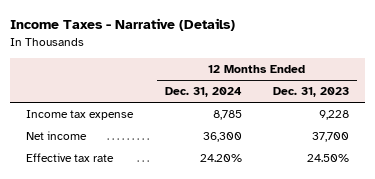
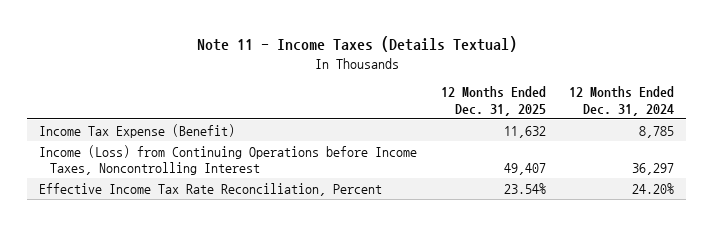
- Income Taxes - Narrative (Details)
+ Note 11 - Income Taxes (Details Textual)
- | 12 Months Ended Dec. 31, 2024 | 12 Months Ended Dec. 31, 2023
+ | 12 Months Ended Dec. 31, 2025 | 12 Months Ended Dec. 31, 2024
- Income tax expense | 8,785 | 9,228
- Net income | 36,300 | 37,700
- Effective tax rate | 24.20% | 24.50%
+ Income Tax Expense (Benefit) | 11,632 | 8,785
+ Income (Loss) from Continuing Operations before Income Taxes, Noncontrolling Interest | 49,407 | 36,297
+ Effective Income Tax Rate Reconciliation, Percent | 23.54% | 24.20%

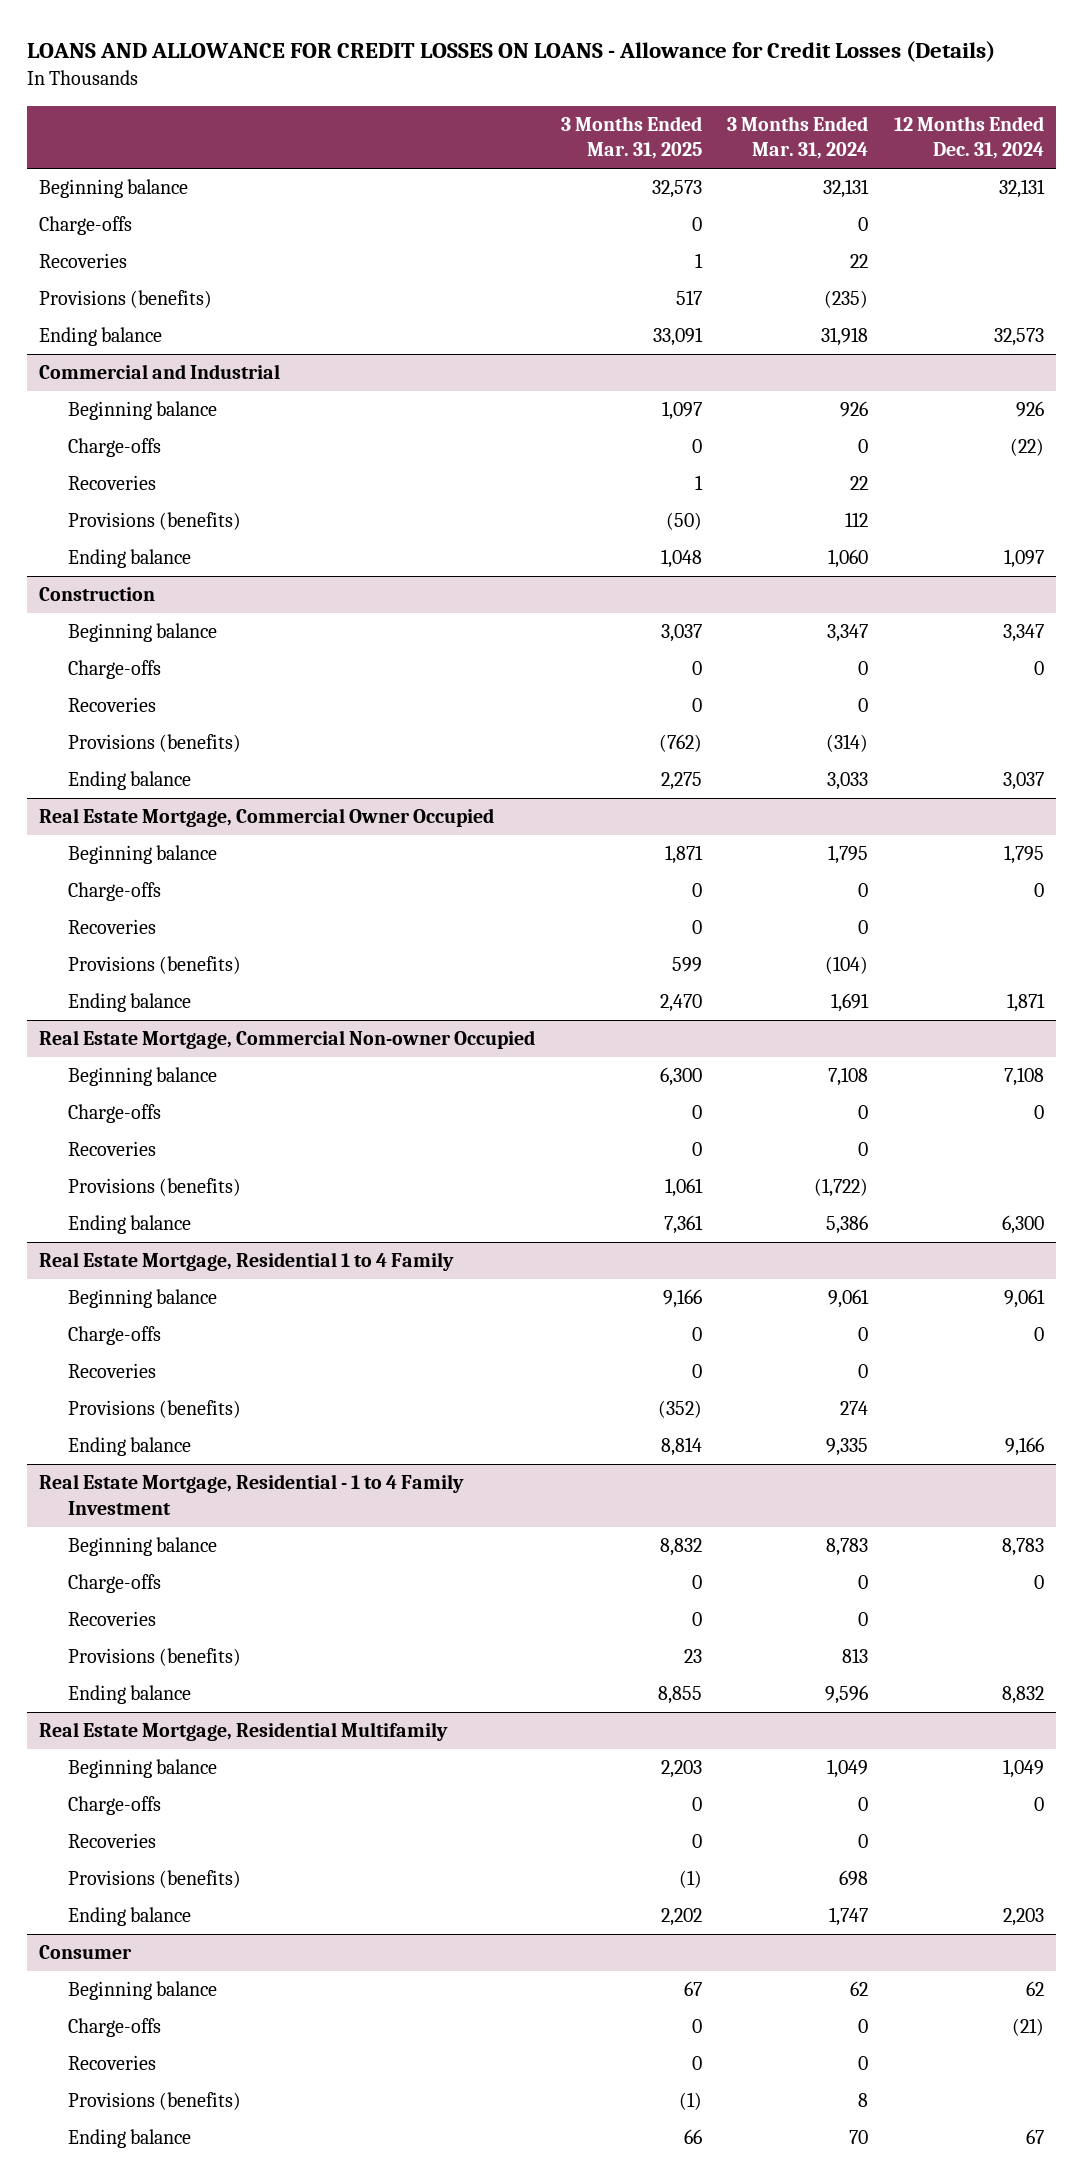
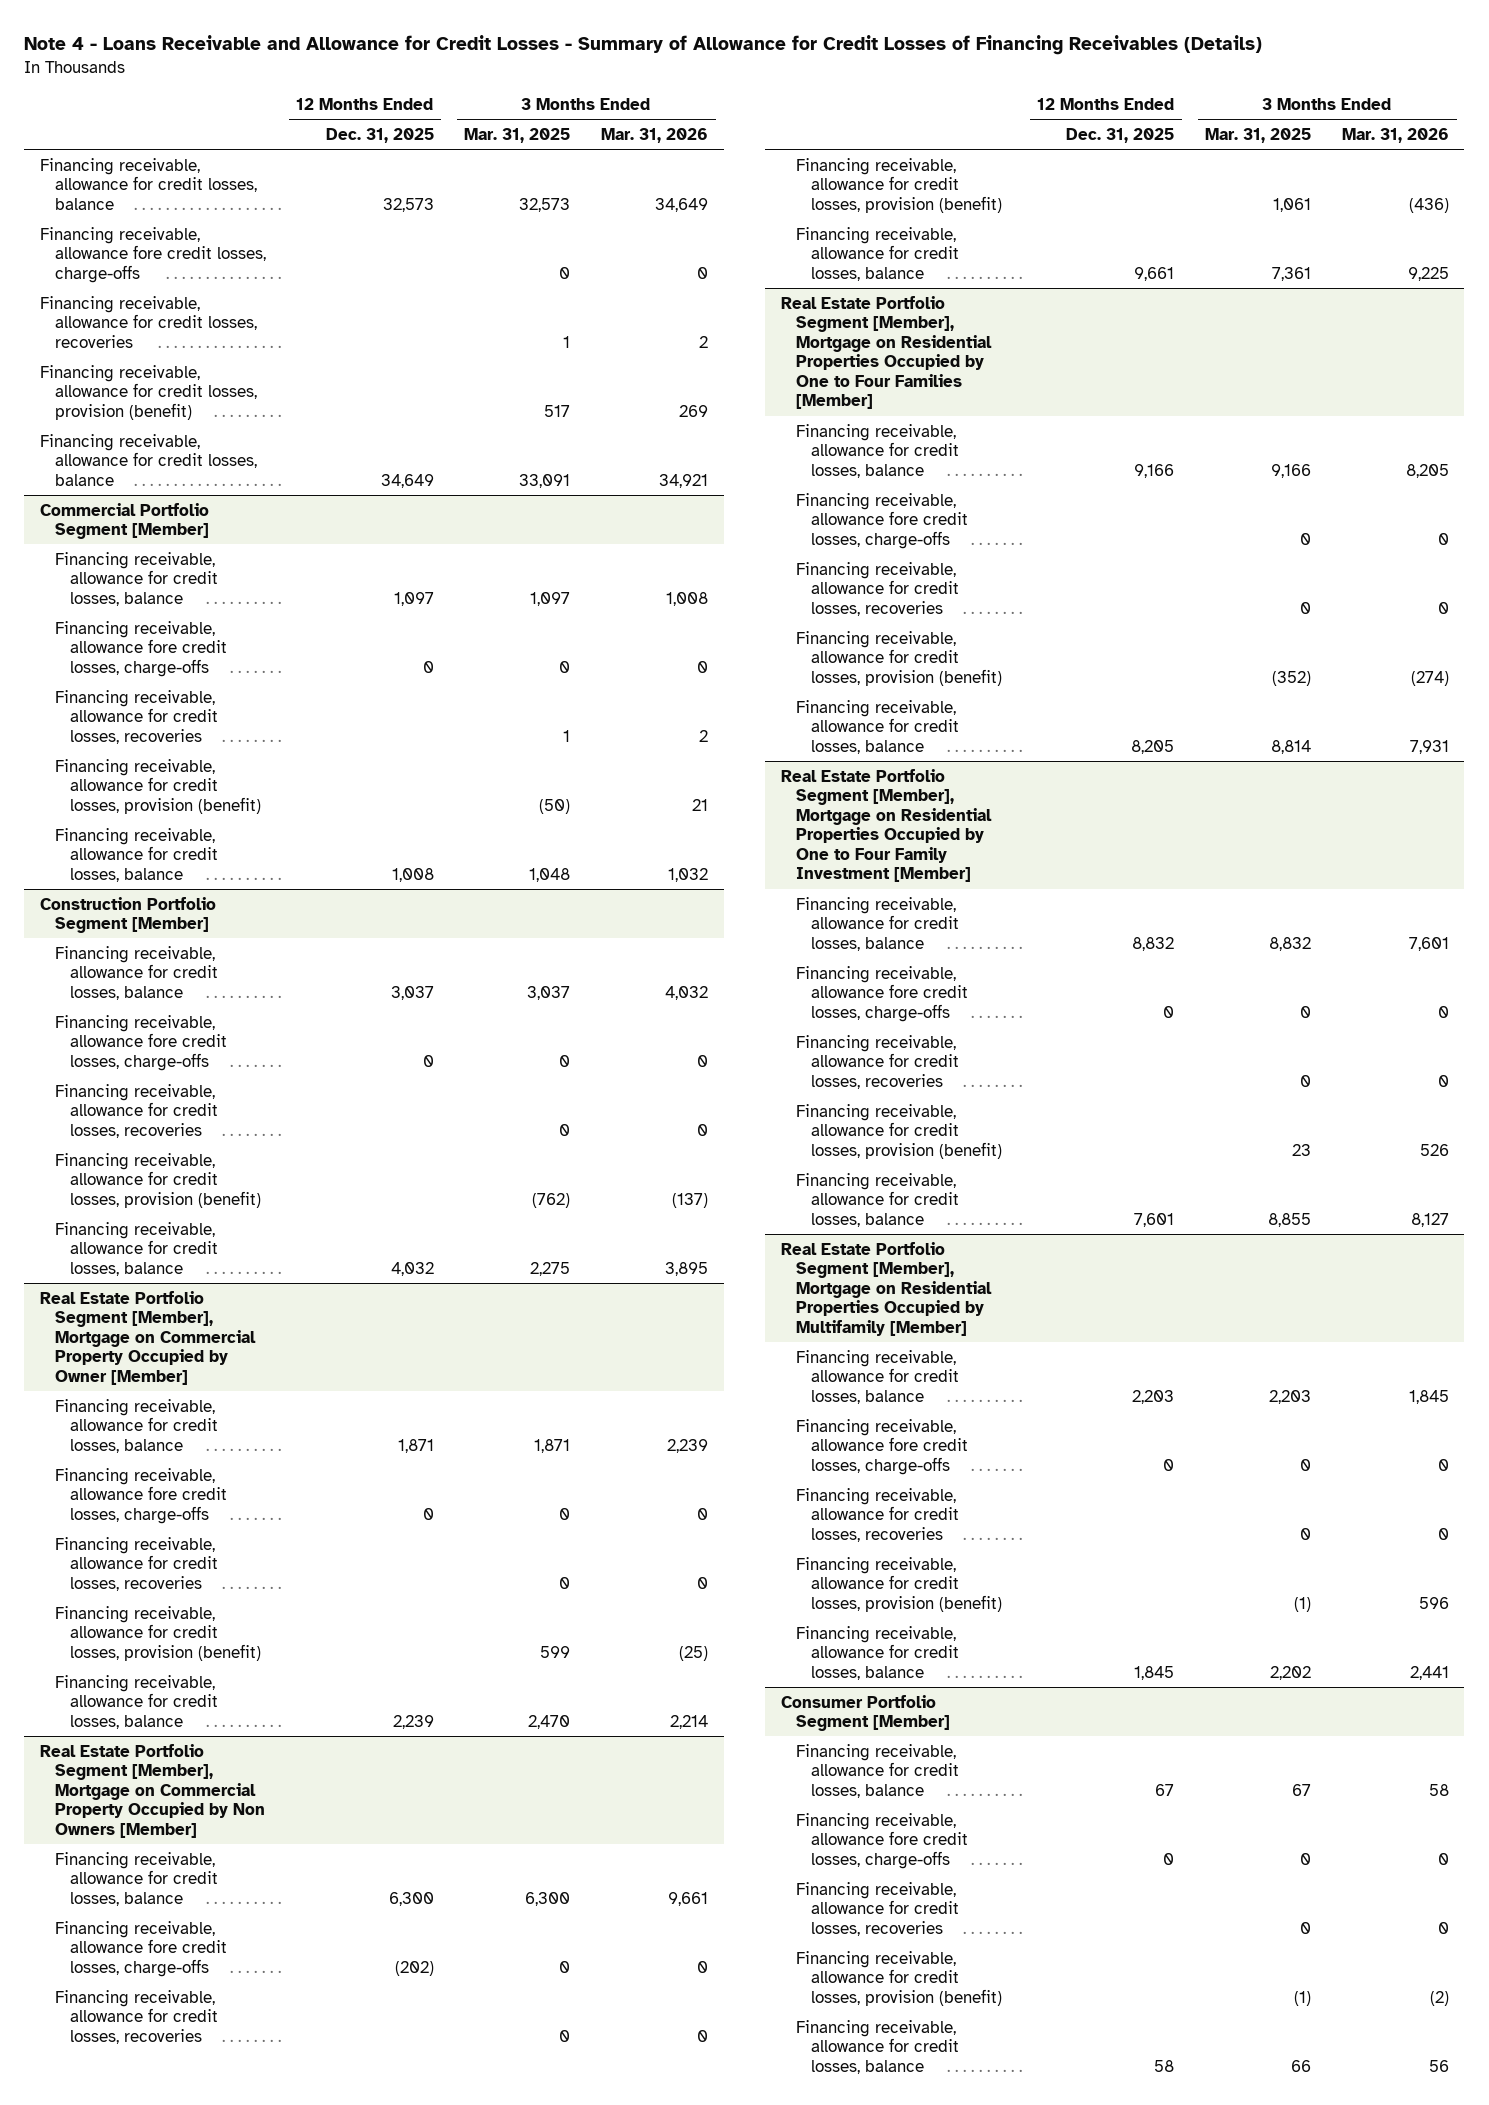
- LOANS AND ALLOWANCE FOR CREDIT LOSSES ON LOANS - Allowance for Credit Losses (Details)
+ Note 4 - Loans Receivable and Allowance for Credit Losses - Summary of Allowance for Credit Losses of Financing Receivables (Details)
- | 3 Months Ended Mar. 31, 2025 | 3 Months Ended Mar. 31, 2024 | 12 Months Ended Dec. 31, 2024
+ | 12 Months Ended Dec. 31, 2025 | 3 Months Ended Mar. 31, 2025 | 3 Months Ended Mar. 31, 2026
- Beginning balance | 32,573 | 32,131 | 32,131
- Charge-offs | 0 | 0 |
- Recoveries | 1 | 22 |
- Provisions (benefits) | 517 | (235) |
- Ending balance | 33,091 | 31,918 | 32,573
- Commercial and Industrial
- Beginning balance | 1,097 | 926 | 926
- Charge-offs | 0 | 0 | (22)
- Recoveries | 1 | 22 |
- Provisions (benefits) | (50) | 112 |
- Ending balance | 1,048 | 1,060 | 1,097
- Construction
- Beginning balance | 3,037 | 3,347 | 3,347
- Charge-offs | 0 | 0 | 0
- Recoveries | 0 | 0 |
- Provisions (benefits) | (762) | (314) |
- Ending balance | 2,275 | 3,033 | 3,037
- Real Estate Mortgage, Commercial Owner Occupied
- Beginning balance | 1,871 | 1,795 | 1,795
- Charge-offs | 0 | 0 | 0
- Recoveries | 0 | 0 |
- Provisions (benefits) | 599 | (104) |
- Ending balance | 2,470 | 1,691 | 1,871
- Real Estate Mortgage, Commercial Non-owner Occupied
- Beginning balance | 6,300 | 7,108 | 7,108
- Charge-offs | 0 | 0 | 0
- Recoveries | 0 | 0 |
- Provisions (benefits) | 1,061 | (1,722) |
- Ending balance | 7,361 | 5,386 | 6,300
- Real Estate Mortgage, Residential 1 to 4 Family
- Beginning balance | 9,166 | 9,061 | 9,061
- Charge-offs | 0 | 0 | 0
- Recoveries | 0 | 0 |
- Provisions (benefits) | (352) | 274 |
- Ending balance | 8,814 | 9,335 | 9,166
- Real Estate Mortgage, Residential - 1 to 4 Family Investment
- Beginning balance | 8,832 | 8,783 | 8,783
- Charge-offs | 0 | 0 | 0
- Recoveries | 0 | 0 |
- Provisions (benefits) | 23 | 813 |
- Ending balance | 8,855 | 9,596 | 8,832
- Real Estate Mortgage, Residential Multifamily
- Beginning balance | 2,203 | 1,049 | 1,049
- Charge-offs | 0 | 0 | 0
- Recoveries | 0 | 0 |
- Provisions (benefits) | (1) | 698 |
- Ending balance | 2,202 | 1,747 | 2,203
- Consumer
- Beginning balance | 67 | 62 | 62
- Charge-offs | 0 | 0 | (21)
- Recoveries | 0 | 0 |
- Provisions (benefits) | (1) | 8 |
- Ending balance | 66 | 70 | 67
+ Financing receivable, allowance for credit losses, balance | 32,573 | 32,573 | 34,649
+ Financing receivable, allowance fore credit losses, charge-offs | | 0 | 0
+ Financing receivable, allowance for credit losses, recoveries | | 1 | 2
+ Financing receivable, allowance for credit losses, provision (benefit) | | 517 | 269
+ Financing receivable, allowance for credit losses, balance | 34,649 | 33,091 | 34,921
+ Commercial Portfolio Segment [Member]
+ Financing receivable, allowance for credit losses, balance | 1,097 | 1,097 | 1,008
+ Financing receivable, allowance fore credit losses, charge-offs | 0 | 0 | 0
+ Financing receivable, allowance for credit losses, recoveries | | 1 | 2
+ Financing receivable, allowance for credit losses, provision (benefit) | | (50) | 21
+ Financing receivable, allowance for credit losses, balance | 1,008 | 1,048 | 1,032
+ Construction Portfolio Segment [Member]
+ Financing receivable, allowance for credit losses, balance | 3,037 | 3,037 | 4,032
+ Financing receivable, allowance fore credit losses, charge-offs | 0 | 0 | 0
+ Financing receivable, allowance for credit losses, recoveries | | 0 | 0
+ Financing receivable, allowance for credit losses, provision (benefit) | | (762) | (137)
+ Financing receivable, allowance for credit losses, balance | 4,032 | 2,275 | 3,895
+ Real Estate Portfolio Segment [Member], Mortgage on Commercial Property Occupied by Owner [Member]
+ Financing receivable, allowance for credit losses, balance | 1,871 | 1,871 | 2,239
+ Financing receivable, allowance fore credit losses, charge-offs | 0 | 0 | 0
+ Financing receivable, allowance for credit losses, recoveries | | 0 | 0
+ Financing receivable, allowance for credit losses, provision (benefit) | | 599 | (25)
+ Financing receivable, allowance for credit losses, balance | 2,239 | 2,470 | 2,214
+ Real Estate Portfolio Segment [Member], Mortgage on Commercial Property Occupied by Non Owners [Member]
+ Financing receivable, allowance for credit losses, balance | 6,300 | 6,300 | 9,661
+ Financing receivable, allowance fore credit losses, charge-offs | (202) | 0 | 0
+ Financing receivable, allowance for credit losses, recoveries | | 0 | 0
+ Financing receivable, allowance for credit losses, provision (benefit) | | 1,061 | (436)
+ Financing receivable, allowance for credit losses, balance | 9,661 | 7,361 | 9,225
+ Real Estate Portfolio Segment [Member], Mortgage on Residential Properties Occupied by One to Four Families [Member]
+ Financing receivable, allowance for credit losses, balance | 9,166 | 9,166 | 8,205
+ Financing receivable, allowance fore credit losses, charge-offs | | 0 | 0
+ Financing receivable, allowance for credit losses, recoveries | | 0 | 0
+ Financing receivable, allowance for credit losses, provision (benefit) | | (352) | (274)
+ Financing receivable, allowance for credit losses, balance | 8,205 | 8,814 | 7,931
+ Real Estate Portfolio Segment [Member], Mortgage on Residential Properties Occupied by One to Four Family Investment [Member]
+ Financing receivable, allowance for credit losses, balance | 8,832 | 8,832 | 7,601
+ Financing receivable, allowance fore credit losses, charge-offs | 0 | 0 | 0
+ Financing receivable, allowance for credit losses, recoveries | | 0 | 0
+ Financing receivable, allowance for credit losses, provision (benefit) | | 23 | 526
+ Financing receivable, allowance for credit losses, balance | 7,601 | 8,855 | 8,127
+ Real Estate Portfolio Segment [Member], Mortgage on Residential Properties Occupied by Multifamily [Member]
+ Financing receivable, allowance for credit losses, balance | 2,203 | 2,203 | 1,845
+ Financing receivable, allowance fore credit losses, charge-offs | 0 | 0 | 0
+ Financing receivable, allowance for credit losses, recoveries | | 0 | 0
+ Financing receivable, allowance for credit losses, provision (benefit) | | (1) | 596
+ Financing receivable, allowance for credit losses, balance | 1,845 | 2,202 | 2,441
+ Consumer Portfolio Segment [Member]
+ Financing receivable, allowance for credit losses, balance | 67 | 67 | 58
+ Financing receivable, allowance fore credit losses, charge-offs | 0 | 0 | 0
+ Financing receivable, allowance for credit losses, recoveries | | 0 | 0
+ Financing receivable, allowance for credit losses, provision (benefit) | | (1) | (2)
+ Financing receivable, allowance for credit losses, balance | 58 | 66 | 56

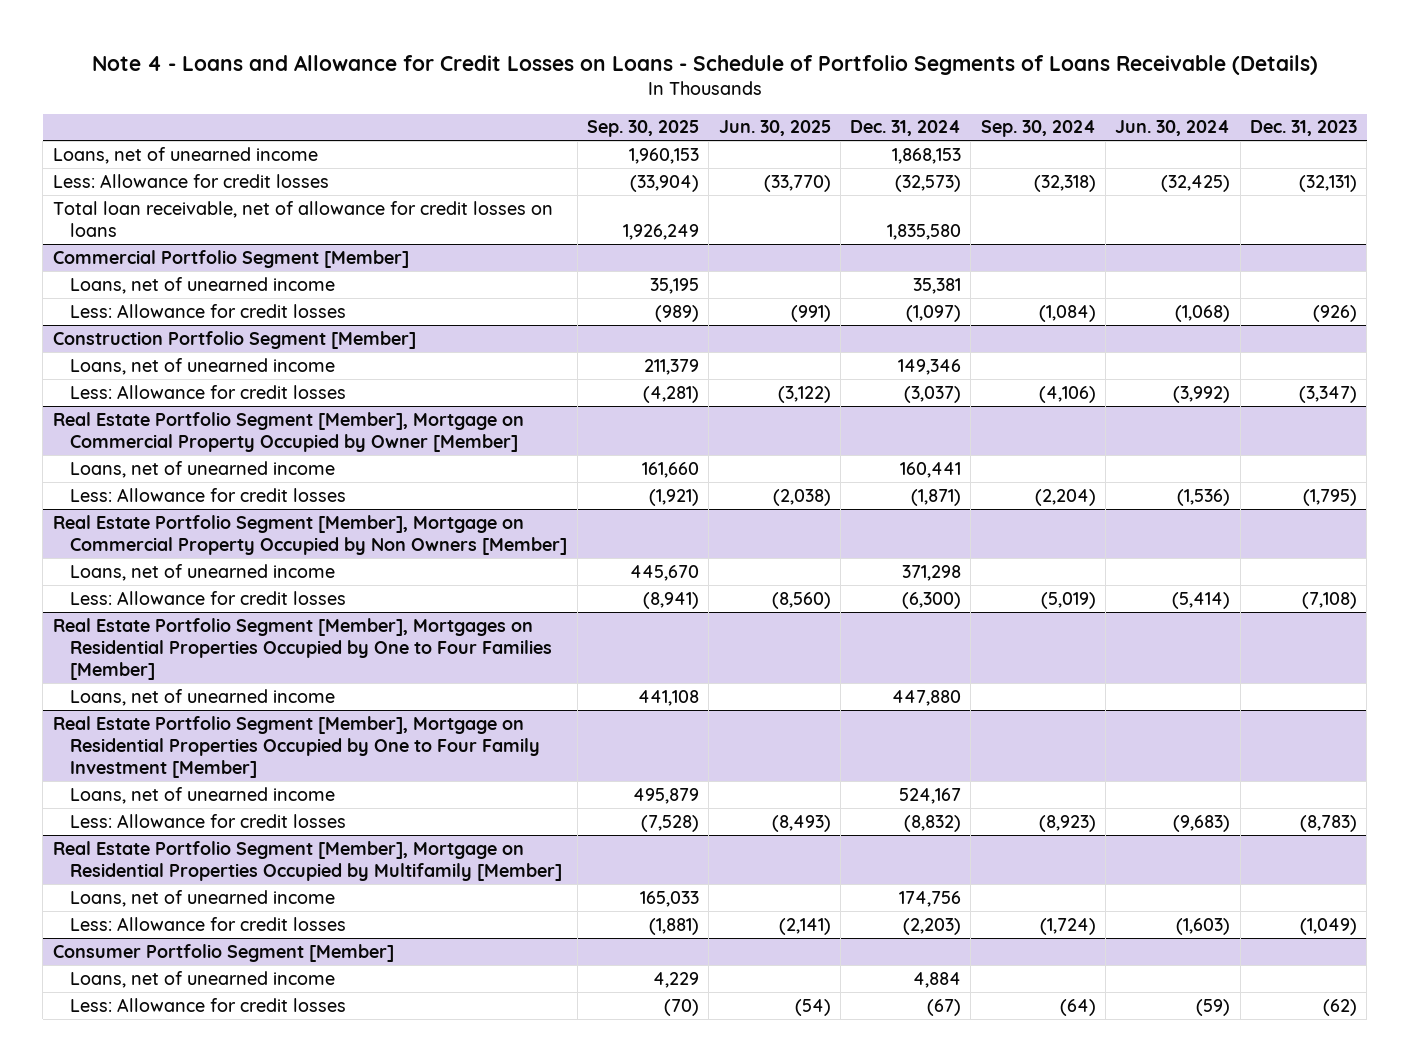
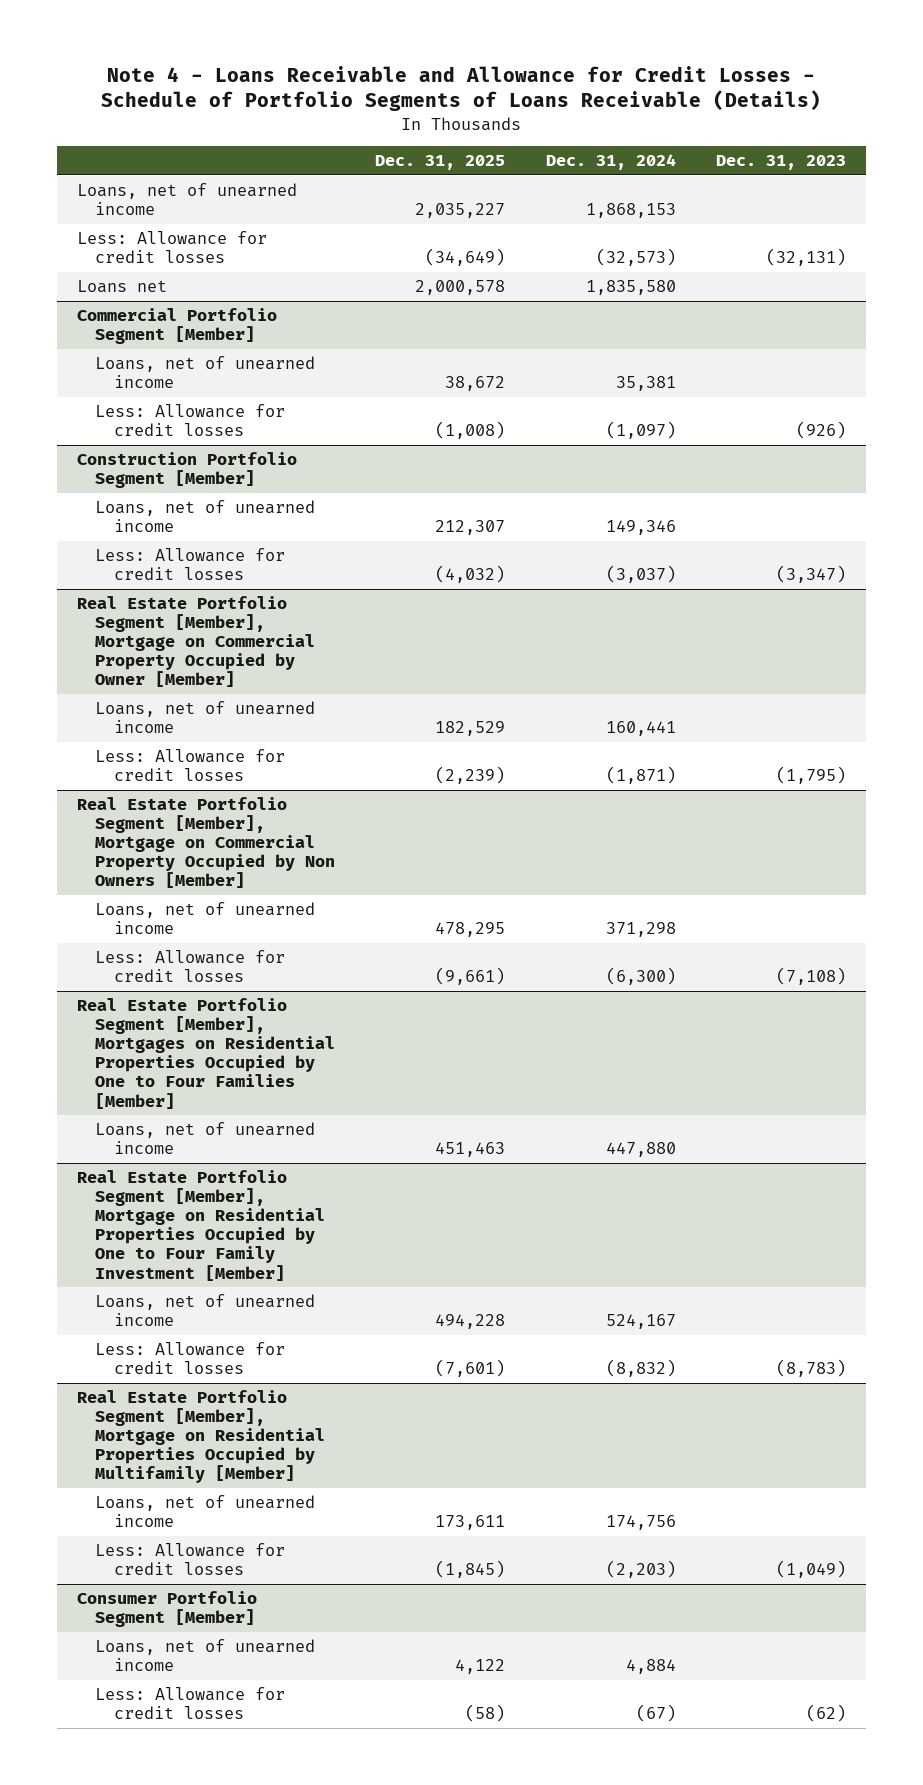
- Note 4 - Loans and Allowance for Credit Losses on Loans - Schedule of Portfolio Segments of Loans Receivable (Details)
+ Note 4 - Loans Receivable and Allowance for Credit Losses - Schedule of Portfolio Segments of Loans Receivable (Details)
- | Sep. 30, 2025 | Jun. 30, 2025 | Dec. 31, 2024 | Sep. 30, 2024 | Jun. 30, 2024 | Dec. 31, 2023
+ | Dec. 31, 2025 | Dec. 31, 2024 | Dec. 31, 2023
- Total loan receivable, net of allowance for credit losses on loans | 1,926,249 | | 1,835,580 | | |
+ Loans net | 2,000,578 | 1,835,580 |

